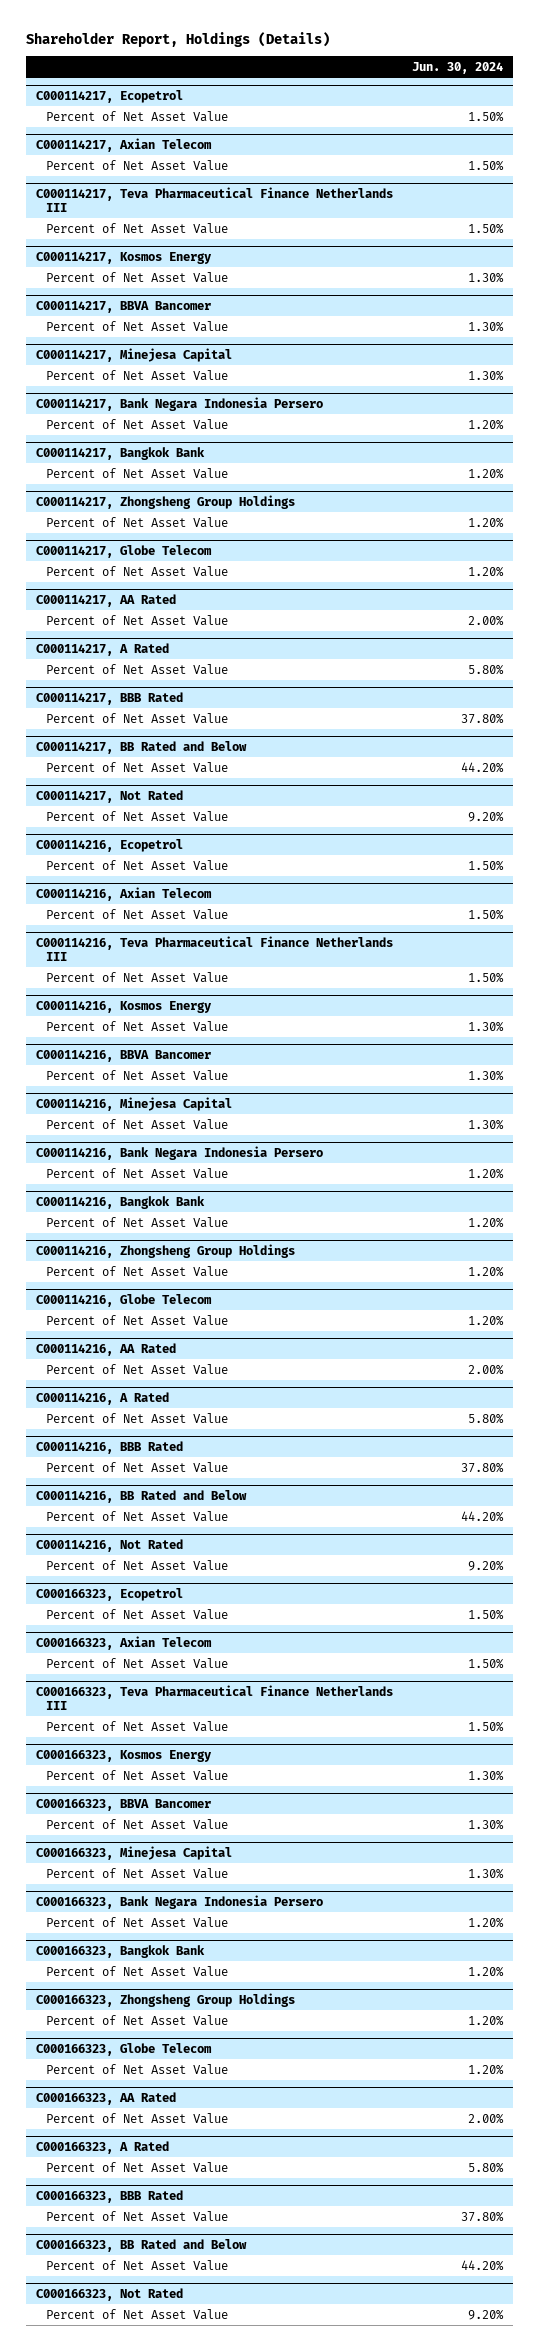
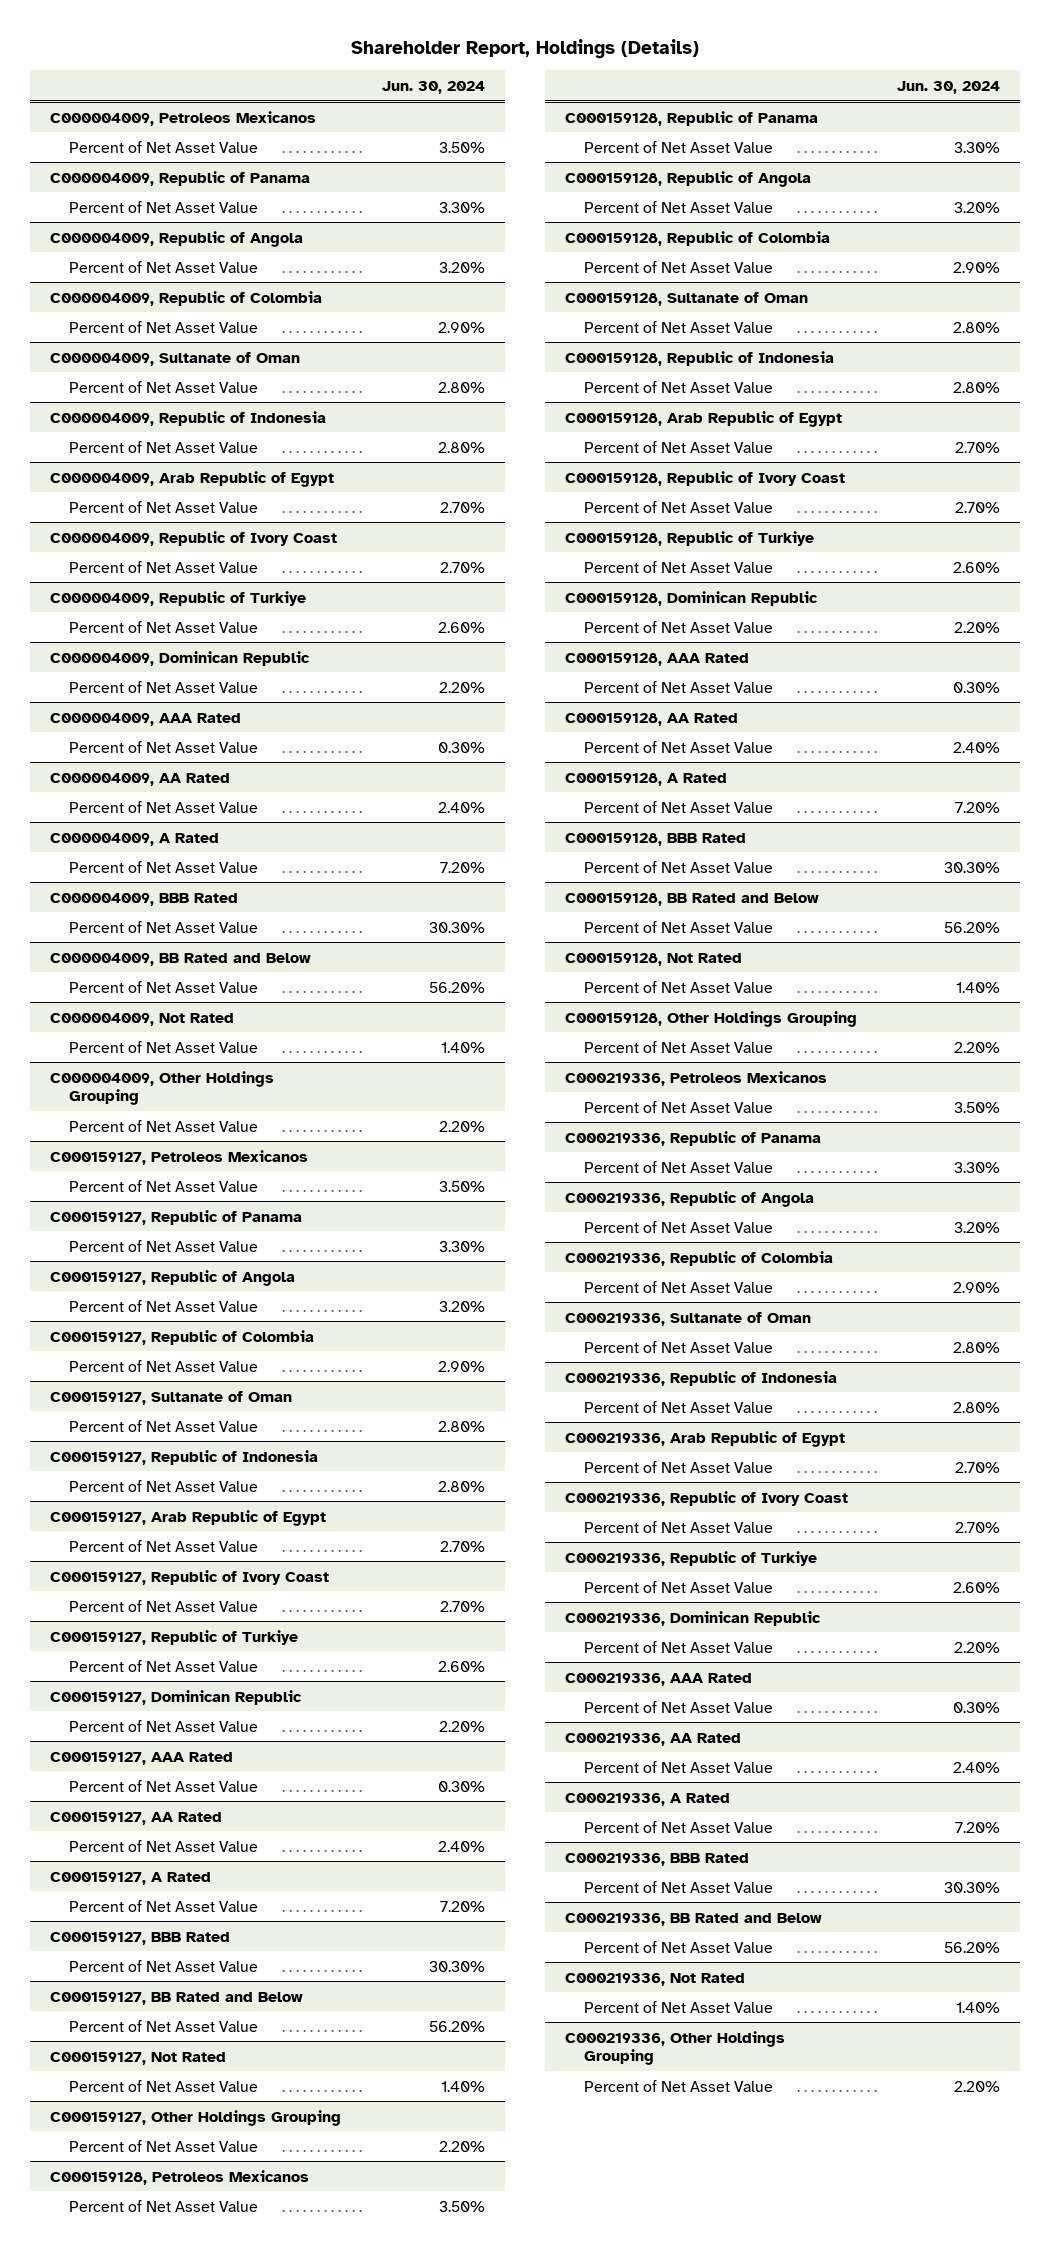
- C000114217, Ecopetrol
- Percent of Net Asset Value | 1.50%
- C000114217, Axian Telecom
- Percent of Net Asset Value | 1.50%
- C000114217, Teva Pharmaceutical Finance Netherlands III
- Percent of Net Asset Value | 1.50%
- C000114217, Kosmos Energy
- Percent of Net Asset Value | 1.30%
- C000114217, BBVA Bancomer
- Percent of Net Asset Value | 1.30%
- C000114217, Minejesa Capital
- Percent of Net Asset Value | 1.30%
- C000114217, Bank Negara Indonesia Persero
- Percent of Net Asset Value | 1.20%
- C000114217, Bangkok Bank
- Percent of Net Asset Value | 1.20%
- C000114217, Zhongsheng Group Holdings
- Percent of Net Asset Value | 1.20%
- C000114217, Globe Telecom
- Percent of Net Asset Value | 1.20%
- C000114217, AA Rated
- Percent of Net Asset Value | 2.00%
- C000114217, A Rated
- Percent of Net Asset Value | 5.80%
- C000114217, BBB Rated
- Percent of Net Asset Value | 37.80%
- C000114217, BB Rated and Below
- Percent of Net Asset Value | 44.20%
- C000114217, Not Rated
- Percent of Net Asset Value | 9.20%
- C000114216, Ecopetrol
- Percent of Net Asset Value | 1.50%
- C000114216, Axian Telecom
- Percent of Net Asset Value | 1.50%
- C000114216, Teva Pharmaceutical Finance Netherlands III
- Percent of Net Asset Value | 1.50%
- C000114216, Kosmos Energy
- Percent of Net Asset Value | 1.30%
- C000114216, BBVA Bancomer
- Percent of Net Asset Value | 1.30%
- C000114216, Minejesa Capital
- Percent of Net Asset Value | 1.30%
- C000114216, Bank Negara Indonesia Persero
- Percent of Net Asset Value | 1.20%
- C000114216, Bangkok Bank
- Percent of Net Asset Value | 1.20%
- C000114216, Zhongsheng Group Holdings
- Percent of Net Asset Value | 1.20%
- C000114216, Globe Telecom
- Percent of Net Asset Value | 1.20%
- C000114216, AA Rated
- Percent of Net Asset Value | 2.00%
- C000114216, A Rated
- Percent of Net Asset Value | 5.80%
- C000114216, BBB Rated
- Percent of Net Asset Value | 37.80%
- C000114216, BB Rated and Below
- Percent of Net Asset Value | 44.20%
- C000114216, Not Rated
- Percent of Net Asset Value | 9.20%
- C000166323, Ecopetrol
- Percent of Net Asset Value | 1.50%
- C000166323, Axian Telecom
- Percent of Net Asset Value | 1.50%
- C000166323, Teva Pharmaceutical Finance Netherlands III
- Percent of Net Asset Value | 1.50%
- C000166323, Kosmos Energy
- Percent of Net Asset Value | 1.30%
- C000166323, BBVA Bancomer
- Percent of Net Asset Value | 1.30%
- C000166323, Minejesa Capital
- Percent of Net Asset Value | 1.30%
- C000166323, Bank Negara Indonesia Persero
- Percent of Net Asset Value | 1.20%
- C000166323, Bangkok Bank
- Percent of Net Asset Value | 1.20%
- C000166323, Zhongsheng Group Holdings
- Percent of Net Asset Value | 1.20%
- C000166323, Globe Telecom
- Percent of Net Asset Value | 1.20%
- C000166323, AA Rated
- Percent of Net Asset Value | 2.00%
- C000166323, A Rated
- Percent of Net Asset Value | 5.80%
- C000166323, BBB Rated
- Percent of Net Asset Value | 37.80%
- C000166323, BB Rated and Below
- Percent of Net Asset Value | 44.20%
- C000166323, Not Rated
- Percent of Net Asset Value | 9.20%
+ C000004009, Petroleos Mexicanos
+ Percent of Net Asset Value | 3.50%
+ C000004009, Republic of Panama
+ Percent of Net Asset Value | 3.30%
+ C000004009, Republic of Angola
+ Percent of Net Asset Value | 3.20%
+ C000004009, Republic of Colombia
+ Percent of Net Asset Value | 2.90%
+ C000004009, Sultanate of Oman
+ Percent of Net Asset Value | 2.80%
+ C000004009, Republic of Indonesia
+ Percent of Net Asset Value | 2.80%
+ C000004009, Arab Republic of Egypt
+ Percent of Net Asset Value | 2.70%
+ C000004009, Republic of Ivory Coast
+ Percent of Net Asset Value | 2.70%
+ C000004009, Republic of Turkiye
+ Percent of Net Asset Value | 2.60%
+ C000004009, Dominican Republic
+ Percent of Net Asset Value | 2.20%
+ C000004009, AAA Rated
+ Percent of Net Asset Value | 0.30%
+ C000004009, AA Rated
+ Percent of Net Asset Value | 2.40%
+ C000004009, A Rated
+ Percent of Net Asset Value | 7.20%
+ C000004009, BBB Rated
+ Percent of Net Asset Value | 30.30%
+ C000004009, BB Rated and Below
+ Percent of Net Asset Value | 56.20%
+ C000004009, Not Rated
+ Percent of Net Asset Value | 1.40%
+ C000004009, Other Holdings Grouping
+ Percent of Net Asset Value | 2.20%
+ C000159127, Petroleos Mexicanos
+ Percent of Net Asset Value | 3.50%
+ C000159127, Republic of Panama
+ Percent of Net Asset Value | 3.30%
+ C000159127, Republic of Angola
+ Percent of Net Asset Value | 3.20%
+ C000159127, Republic of Colombia
+ Percent of Net Asset Value | 2.90%
+ C000159127, Sultanate of Oman
+ Percent of Net Asset Value | 2.80%
+ C000159127, Republic of Indonesia
+ Percent of Net Asset Value | 2.80%
+ C000159127, Arab Republic of Egypt
+ Percent of Net Asset Value | 2.70%
+ C000159127, Republic of Ivory Coast
+ Percent of Net Asset Value | 2.70%
+ C000159127, Republic of Turkiye
+ Percent of Net Asset Value | 2.60%
+ C000159127, Dominican Republic
+ Percent of Net Asset Value | 2.20%
+ C000159127, AAA Rated
+ Percent of Net Asset Value | 0.30%
+ C000159127, AA Rated
+ Percent of Net Asset Value | 2.40%
+ C000159127, A Rated
+ Percent of Net Asset Value | 7.20%
+ C000159127, BBB Rated
+ Percent of Net Asset Value | 30.30%
+ C000159127, BB Rated and Below
+ Percent of Net Asset Value | 56.20%
+ C000159127, Not Rated
+ Percent of Net Asset Value | 1.40%
+ C000159127, Other Holdings Grouping
+ Percent of Net Asset Value | 2.20%
+ C000159128, Petroleos Mexicanos
+ Percent of Net Asset Value | 3.50%
+ C000159128, Republic of Panama
+ Percent of Net Asset Value | 3.30%
+ C000159128, Republic of Angola
+ Percent of Net Asset Value | 3.20%
+ C000159128, Republic of Colombia
+ Percent of Net Asset Value | 2.90%
+ C000159128, Sultanate of Oman
+ Percent of Net Asset Value | 2.80%
+ C000159128, Republic of Indonesia
+ Percent of Net Asset Value | 2.80%
+ C000159128, Arab Republic of Egypt
+ Percent of Net Asset Value | 2.70%
+ C000159128, Republic of Ivory Coast
+ Percent of Net Asset Value | 2.70%
+ C000159128, Republic of Turkiye
+ Percent of Net Asset Value | 2.60%
+ C000159128, Dominican Republic
+ Percent of Net Asset Value | 2.20%
+ C000159128, AAA Rated
+ Percent of Net Asset Value | 0.30%
+ C000159128, AA Rated
+ Percent of Net Asset Value | 2.40%
+ C000159128, A Rated
+ Percent of Net Asset Value | 7.20%
+ C000159128, BBB Rated
+ Percent of Net Asset Value | 30.30%
+ C000159128, BB Rated and Below
+ Percent of Net Asset Value | 56.20%
+ C000159128, Not Rated
+ Percent of Net Asset Value | 1.40%
+ C000159128, Other Holdings Grouping
+ Percent of Net Asset Value | 2.20%
+ C000219336, Petroleos Mexicanos
+ Percent of Net Asset Value | 3.50%
+ C000219336, Republic of Panama
+ Percent of Net Asset Value | 3.30%
+ C000219336, Republic of Angola
+ Percent of Net Asset Value | 3.20%
+ C000219336, Republic of Colombia
+ Percent of Net Asset Value | 2.90%
+ C000219336, Sultanate of Oman
+ Percent of Net Asset Value | 2.80%
+ C000219336, Republic of Indonesia
+ Percent of Net Asset Value | 2.80%
+ C000219336, Arab Republic of Egypt
+ Percent of Net Asset Value | 2.70%
+ C000219336, Republic of Ivory Coast
+ Percent of Net Asset Value | 2.70%
+ C000219336, Republic of Turkiye
+ Percent of Net Asset Value | 2.60%
+ C000219336, Dominican Republic
+ Percent of Net Asset Value | 2.20%
+ C000219336, AAA Rated
+ Percent of Net Asset Value | 0.30%
+ C000219336, AA Rated
+ Percent of Net Asset Value | 2.40%
+ C000219336, A Rated
+ Percent of Net Asset Value | 7.20%
+ C000219336, BBB Rated
+ Percent of Net Asset Value | 30.30%
+ C000219336, BB Rated and Below
+ Percent of Net Asset Value | 56.20%
+ C000219336, Not Rated
+ Percent of Net Asset Value | 1.40%
+ C000219336, Other Holdings Grouping
+ Percent of Net Asset Value | 2.20%

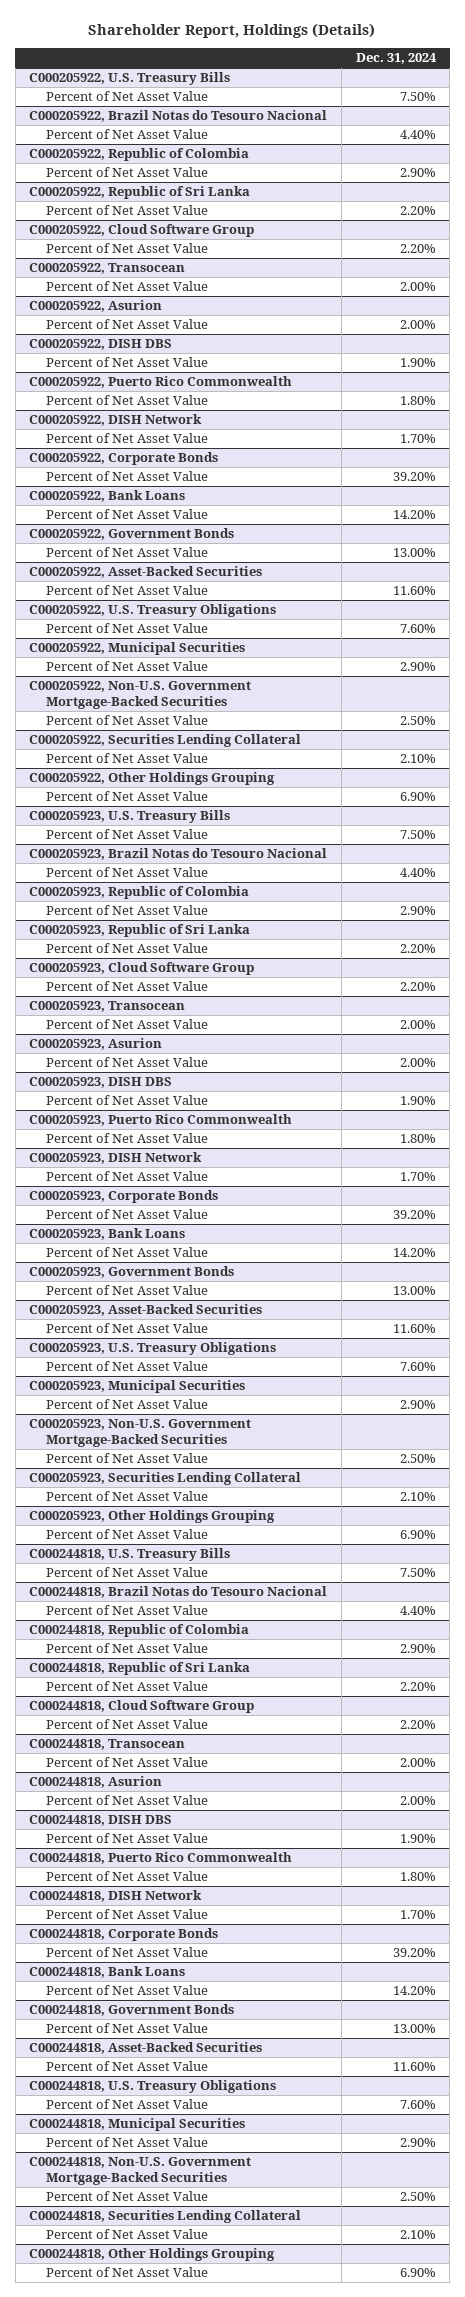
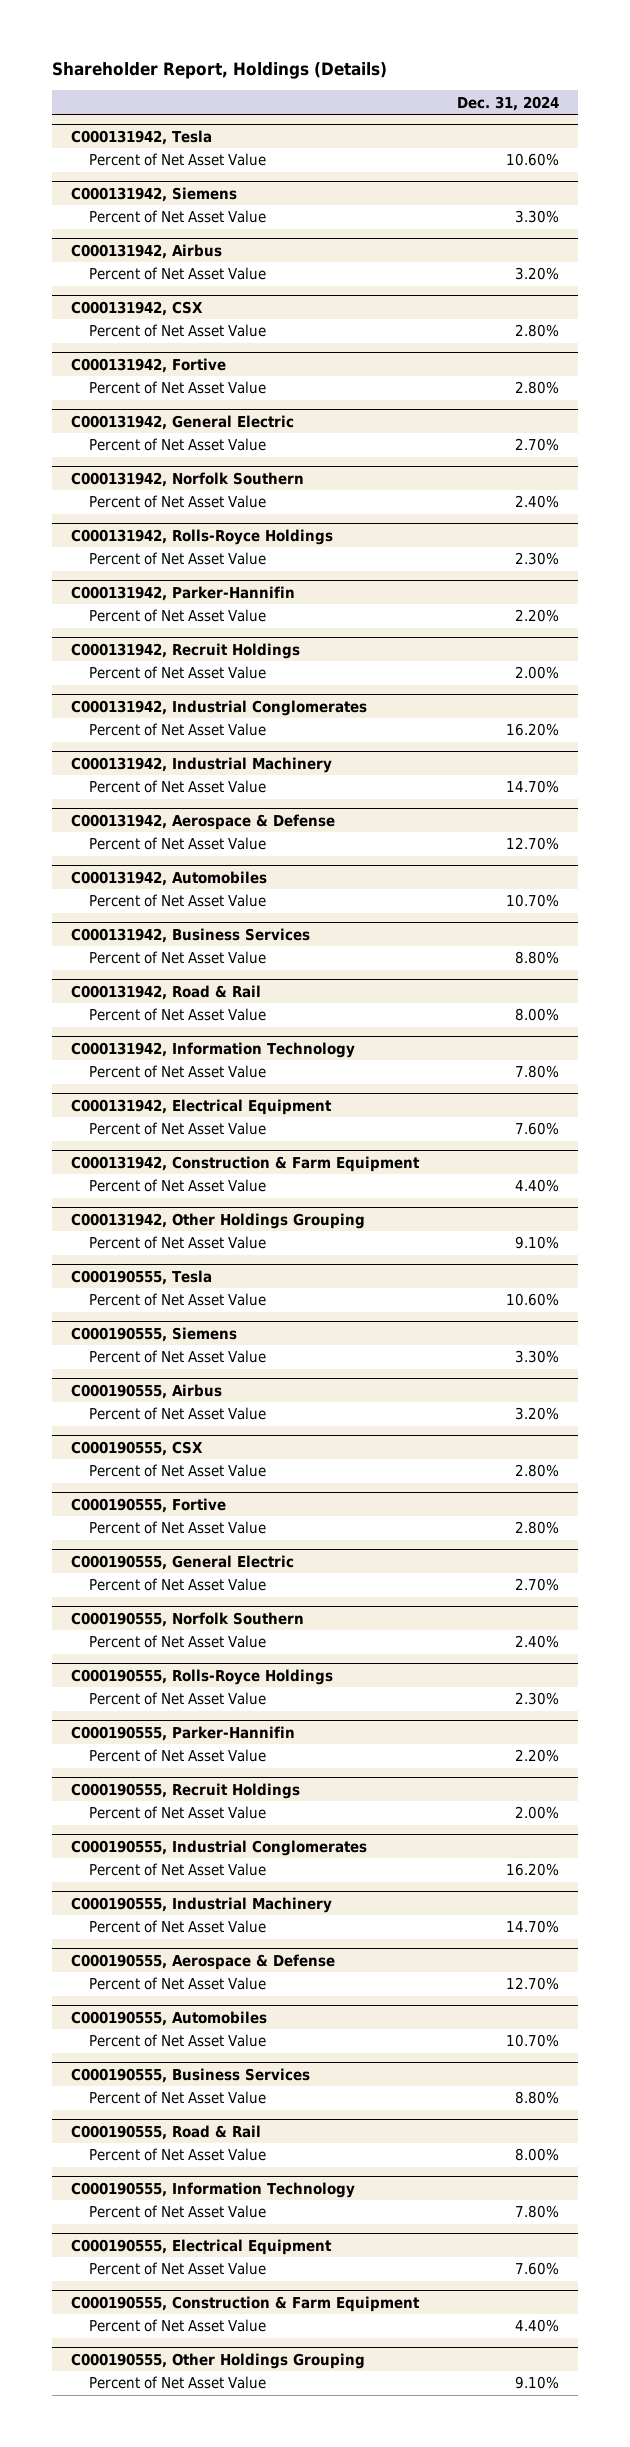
- C000205922, U.S. Treasury Bills
- Percent of Net Asset Value | 7.50%
- C000205922, Brazil Notas do Tesouro Nacional
- Percent of Net Asset Value | 4.40%
- C000205922, Republic of Colombia
- Percent of Net Asset Value | 2.90%
- C000205922, Republic of Sri Lanka
- Percent of Net Asset Value | 2.20%
- C000205922, Cloud Software Group
+ C000131942, Tesla
+ Percent of Net Asset Value | 10.60%
+ C000131942, Siemens
+ Percent of Net Asset Value | 3.30%
+ C000131942, Airbus
+ Percent of Net Asset Value | 3.20%
+ C000131942, CSX
+ Percent of Net Asset Value | 2.80%
+ C000131942, Fortive
+ Percent of Net Asset Value | 2.80%
+ C000131942, General Electric
+ Percent of Net Asset Value | 2.70%
+ C000131942, Norfolk Southern
+ Percent of Net Asset Value | 2.40%
+ C000131942, Rolls-Royce Holdings
+ Percent of Net Asset Value | 2.30%
+ C000131942, Parker-Hannifin
- C000205922, Transocean
- Percent of Net Asset Value | 2.00%
- C000205922, Asurion
+ C000131942, Recruit Holdings
- C000205922, DISH DBS
- Percent of Net Asset Value | 1.90%
- C000205922, Puerto Rico Commonwealth
- Percent of Net Asset Value | 1.80%
- C000205922, DISH Network
- Percent of Net Asset Value | 1.70%
- C000205922, Corporate Bonds
- Percent of Net Asset Value | 39.20%
- C000205922, Bank Loans
- Percent of Net Asset Value | 14.20%
- C000205922, Government Bonds
- Percent of Net Asset Value | 13.00%
- C000205922, Asset-Backed Securities
- Percent of Net Asset Value | 11.60%
- C000205922, U.S. Treasury Obligations
+ C000131942, Industrial Conglomerates
+ Percent of Net Asset Value | 16.20%
+ C000131942, Industrial Machinery
+ Percent of Net Asset Value | 14.70%
+ C000131942, Aerospace & Defense
+ Percent of Net Asset Value | 12.70%
+ C000131942, Automobiles
+ Percent of Net Asset Value | 10.70%
+ C000131942, Business Services
+ Percent of Net Asset Value | 8.80%
+ C000131942, Road & Rail
+ Percent of Net Asset Value | 8.00%
+ C000131942, Information Technology
+ Percent of Net Asset Value | 7.80%
+ C000131942, Electrical Equipment
- C000205922, Municipal Securities
- Percent of Net Asset Value | 2.90%
- C000205922, Non-U.S. Government Mortgage-Backed Securities
- Percent of Net Asset Value | 2.50%
- C000205922, Securities Lending Collateral
- Percent of Net Asset Value | 2.10%
- C000205922, Other Holdings Grouping
- Percent of Net Asset Value | 6.90%
- C000205923, U.S. Treasury Bills
- Percent of Net Asset Value | 7.50%
- C000205923, Brazil Notas do Tesouro Nacional
+ C000131942, Construction & Farm Equipment
- C000205923, Republic of Colombia
- Percent of Net Asset Value | 2.90%
- C000205923, Republic of Sri Lanka
- Percent of Net Asset Value | 2.20%
- C000205923, Cloud Software Group
+ C000131942, Other Holdings Grouping
+ Percent of Net Asset Value | 9.10%
+ C000190555, Tesla
+ Percent of Net Asset Value | 10.60%
+ C000190555, Siemens
+ Percent of Net Asset Value | 3.30%
+ C000190555, Airbus
+ Percent of Net Asset Value | 3.20%
+ C000190555, CSX
+ Percent of Net Asset Value | 2.80%
+ C000190555, Fortive
+ Percent of Net Asset Value | 2.80%
+ C000190555, General Electric
+ Percent of Net Asset Value | 2.70%
+ C000190555, Norfolk Southern
+ Percent of Net Asset Value | 2.40%
+ C000190555, Rolls-Royce Holdings
+ Percent of Net Asset Value | 2.30%
+ C000190555, Parker-Hannifin
- C000205923, Transocean
- Percent of Net Asset Value | 2.00%
- C000205923, Asurion
+ C000190555, Recruit Holdings
- C000205923, DISH DBS
- Percent of Net Asset Value | 1.90%
- C000205923, Puerto Rico Commonwealth
- Percent of Net Asset Value | 1.80%
- C000205923, DISH Network
- Percent of Net Asset Value | 1.70%
- C000205923, Corporate Bonds
- Percent of Net Asset Value | 39.20%
- C000205923, Bank Loans
- Percent of Net Asset Value | 14.20%
- C000205923, Government Bonds
- Percent of Net Asset Value | 13.00%
- C000205923, Asset-Backed Securities
- Percent of Net Asset Value | 11.60%
- C000205923, U.S. Treasury Obligations
+ C000190555, Industrial Conglomerates
+ Percent of Net Asset Value | 16.20%
+ C000190555, Industrial Machinery
+ Percent of Net Asset Value | 14.70%
+ C000190555, Aerospace & Defense
+ Percent of Net Asset Value | 12.70%
+ C000190555, Automobiles
+ Percent of Net Asset Value | 10.70%
+ C000190555, Business Services
+ Percent of Net Asset Value | 8.80%
+ C000190555, Road & Rail
+ Percent of Net Asset Value | 8.00%
+ C000190555, Information Technology
+ Percent of Net Asset Value | 7.80%
+ C000190555, Electrical Equipment
- C000205923, Municipal Securities
- Percent of Net Asset Value | 2.90%
- C000205923, Non-U.S. Government Mortgage-Backed Securities
- Percent of Net Asset Value | 2.50%
- C000205923, Securities Lending Collateral
- Percent of Net Asset Value | 2.10%
- C000205923, Other Holdings Grouping
- Percent of Net Asset Value | 6.90%
- C000244818, U.S. Treasury Bills
- Percent of Net Asset Value | 7.50%
- C000244818, Brazil Notas do Tesouro Nacional
+ C000190555, Construction & Farm Equipment
- C000244818, Republic of Colombia
- Percent of Net Asset Value | 2.90%
- C000244818, Republic of Sri Lanka
- Percent of Net Asset Value | 2.20%
- C000244818, Cloud Software Group
- Percent of Net Asset Value | 2.20%
- C000244818, Transocean
- Percent of Net Asset Value | 2.00%
- C000244818, Asurion
- Percent of Net Asset Value | 2.00%
- C000244818, DISH DBS
- Percent of Net Asset Value | 1.90%
- C000244818, Puerto Rico Commonwealth
- Percent of Net Asset Value | 1.80%
- C000244818, DISH Network
- Percent of Net Asset Value | 1.70%
- C000244818, Corporate Bonds
- Percent of Net Asset Value | 39.20%
- C000244818, Bank Loans
- Percent of Net Asset Value | 14.20%
- C000244818, Government Bonds
- Percent of Net Asset Value | 13.00%
- C000244818, Asset-Backed Securities
- Percent of Net Asset Value | 11.60%
- C000244818, U.S. Treasury Obligations
- Percent of Net Asset Value | 7.60%
- C000244818, Municipal Securities
- Percent of Net Asset Value | 2.90%
- C000244818, Non-U.S. Government Mortgage-Backed Securities
- Percent of Net Asset Value | 2.50%
- C000244818, Securities Lending Collateral
- Percent of Net Asset Value | 2.10%
- C000244818, Other Holdings Grouping
- Percent of Net Asset Value | 6.90%
+ C000190555, Other Holdings Grouping
+ Percent of Net Asset Value | 9.10%

